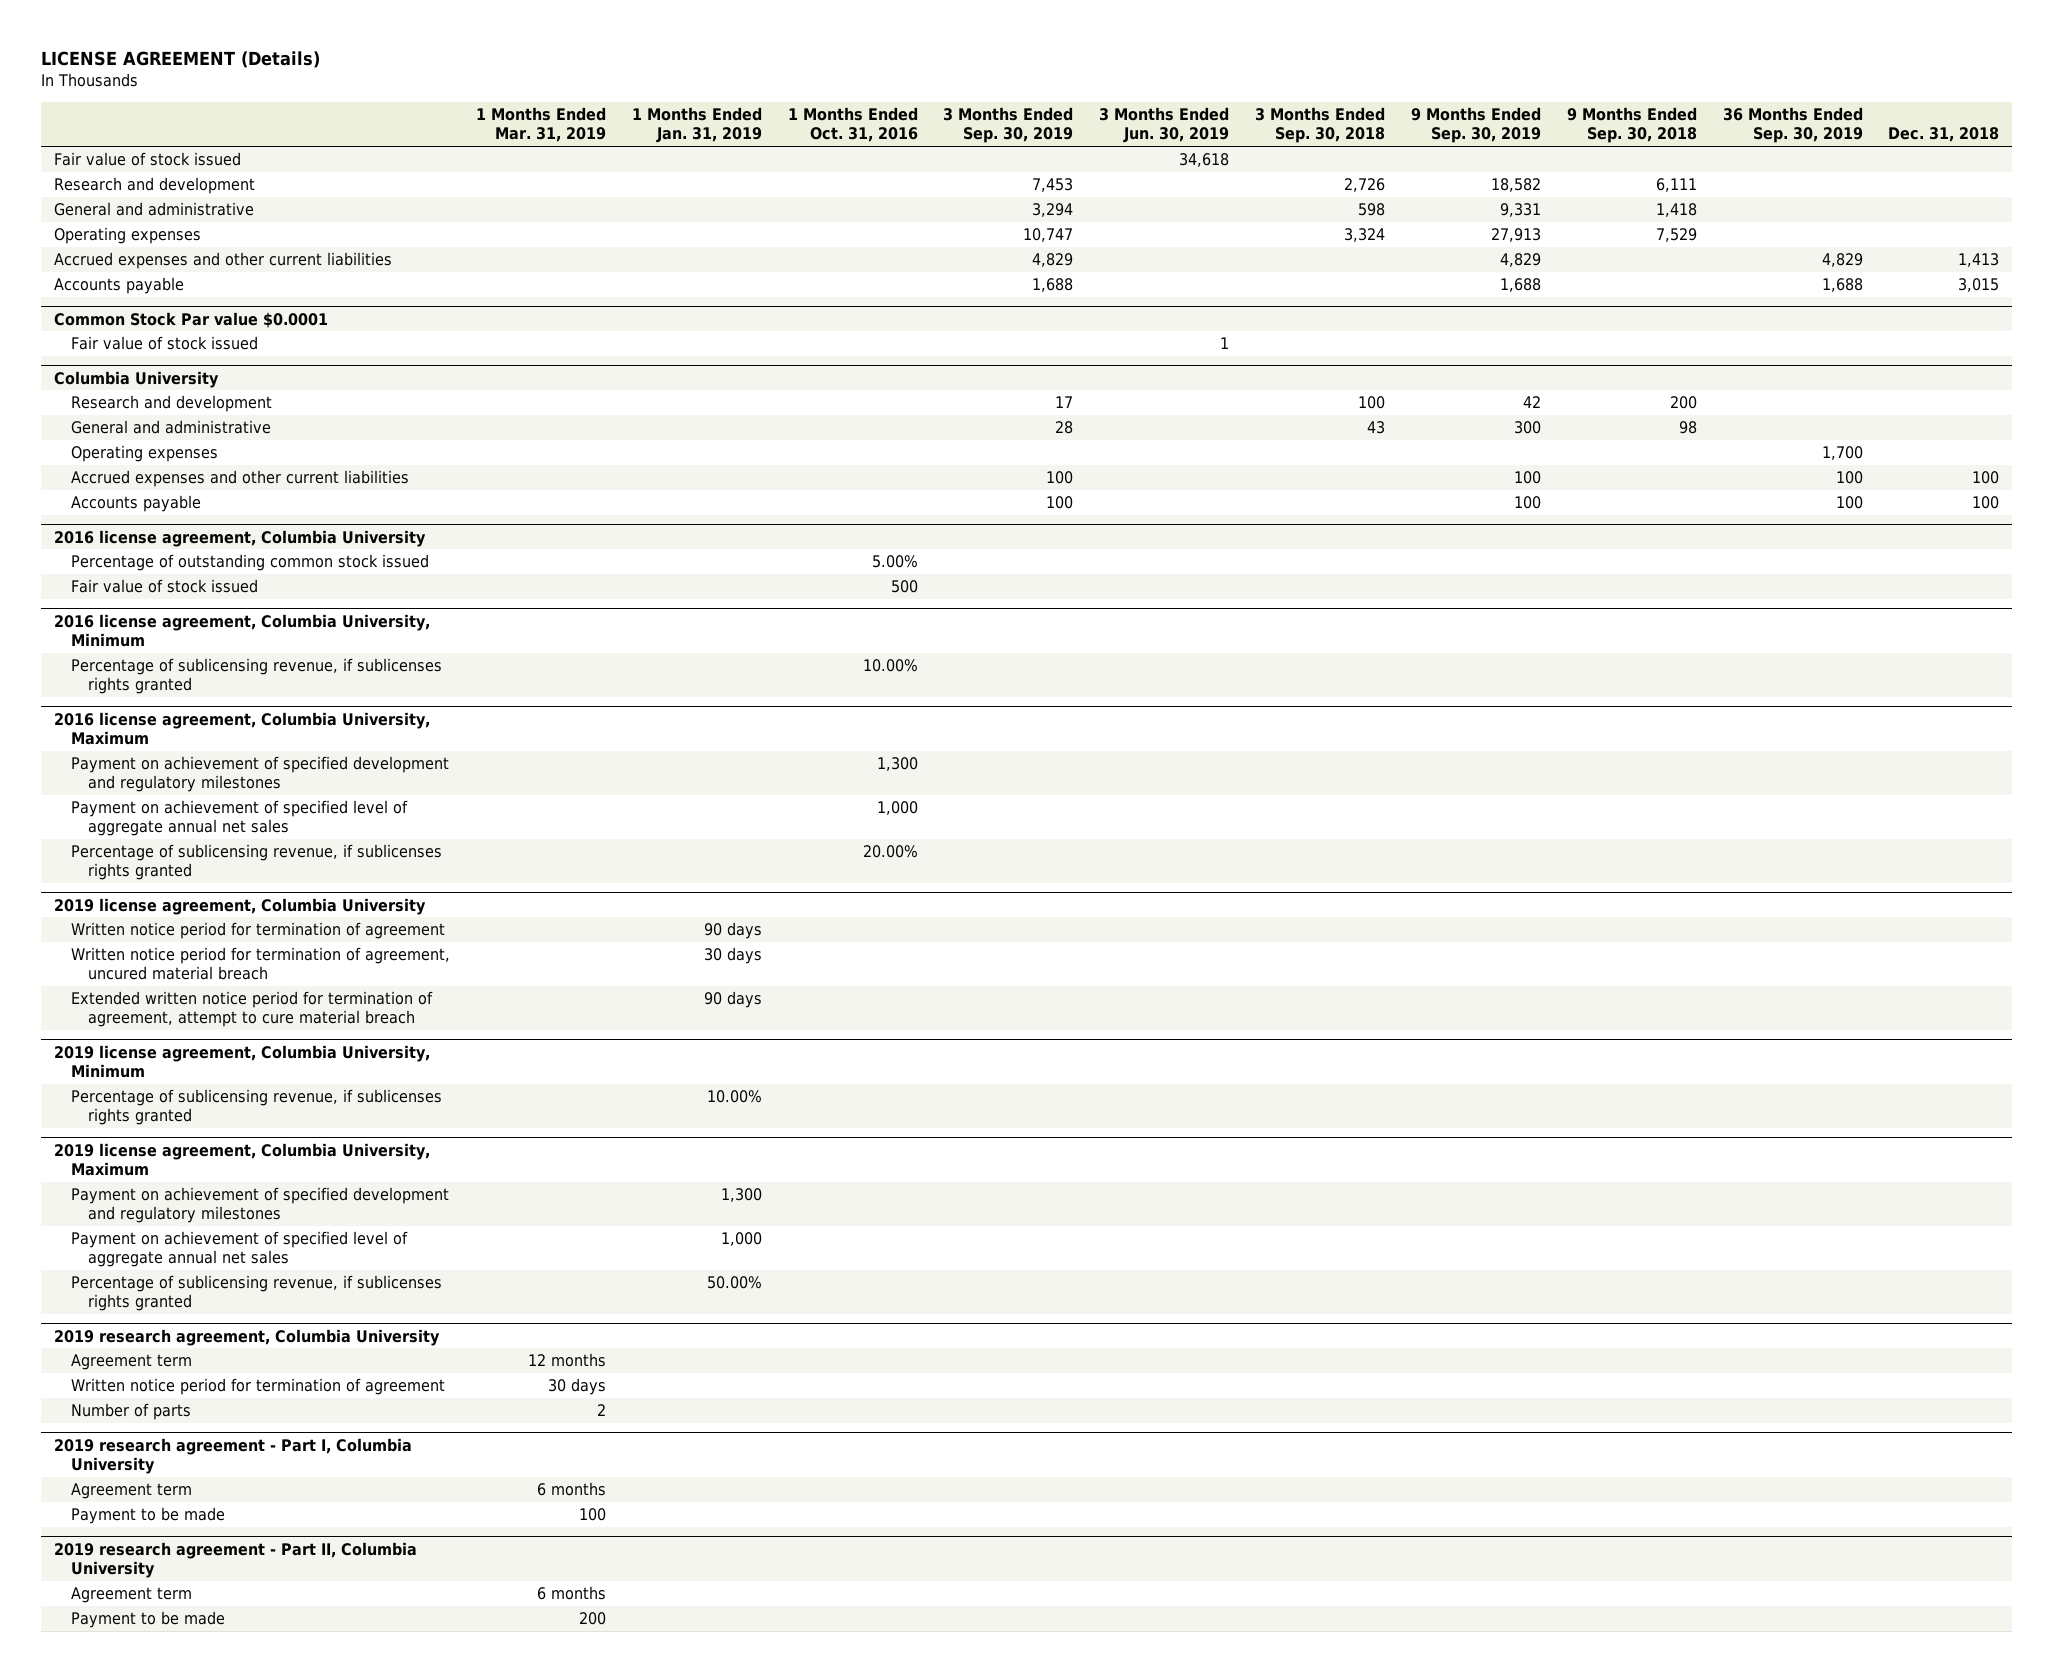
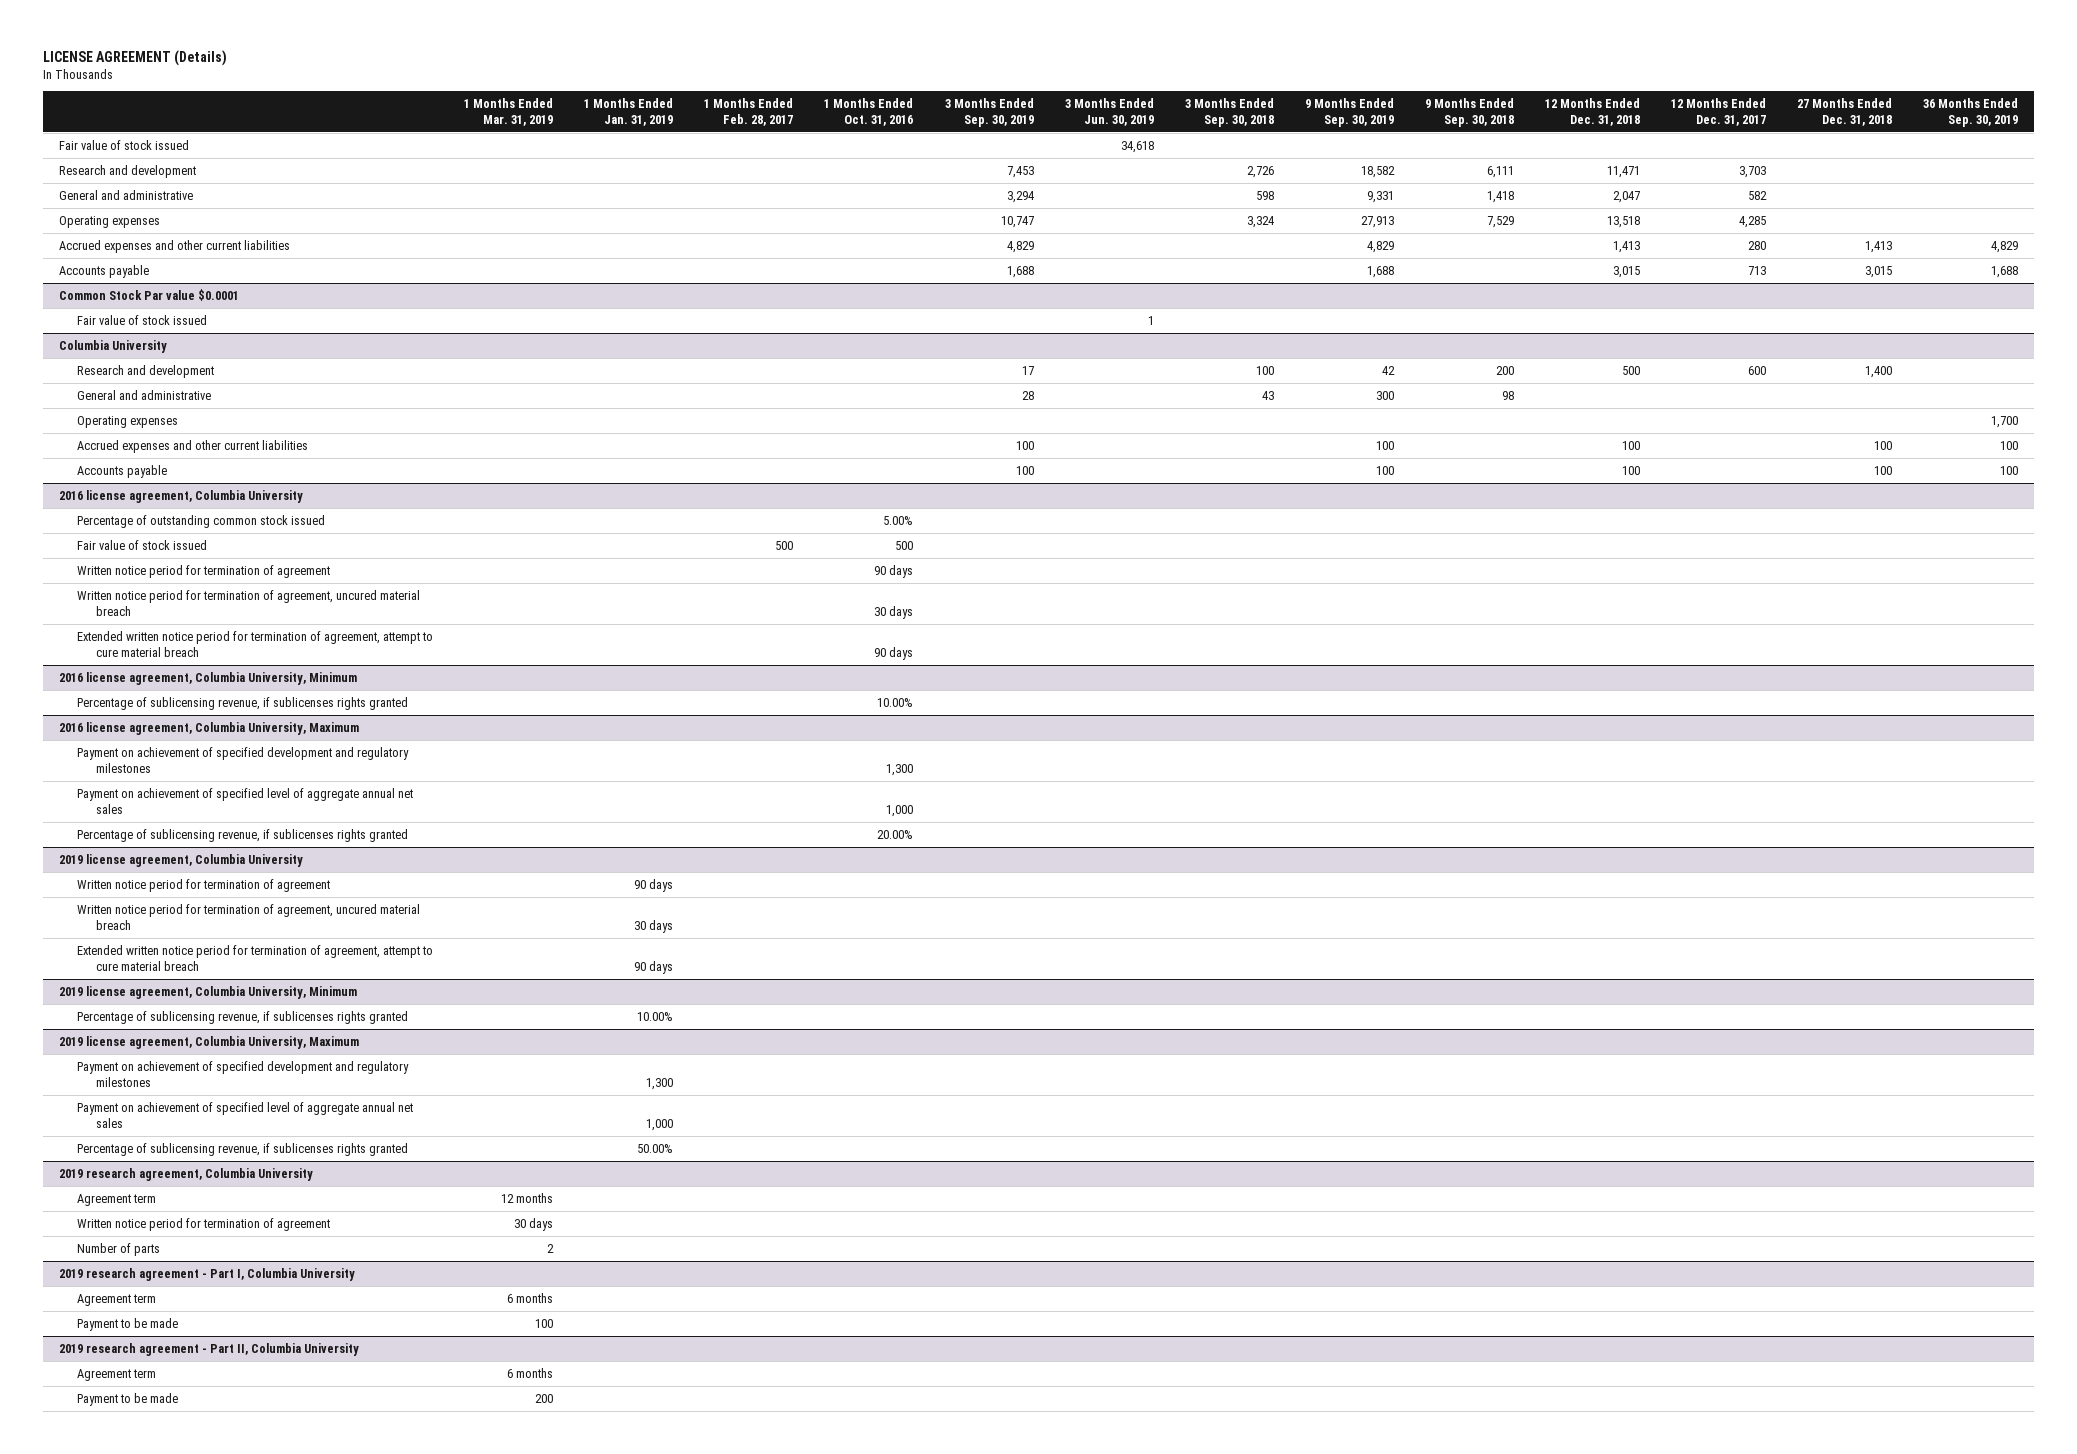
- | 1 Months Ended Mar. 31, 2019 | 1 Months Ended Jan. 31, 2019 | 1 Months Ended Oct. 31, 2016 | 3 Months Ended Sep. 30, 2019 | 3 Months Ended Jun. 30, 2019 | 3 Months Ended Sep. 30, 2018 | 9 Months Ended Sep. 30, 2019 | 9 Months Ended Sep. 30, 2018 | 36 Months Ended Sep. 30, 2019 | Dec. 31, 2018
+ | 1 Months Ended Mar. 31, 2019 | 1 Months Ended Jan. 31, 2019 | 1 Months Ended Feb. 28, 2017 | 1 Months Ended Oct. 31, 2016 | 3 Months Ended Sep. 30, 2019 | 3 Months Ended Jun. 30, 2019 | 3 Months Ended Sep. 30, 2018 | 9 Months Ended Sep. 30, 2019 | 9 Months Ended Sep. 30, 2018 | 12 Months Ended Dec. 31, 2018 | 12 Months Ended Dec. 31, 2017 | 27 Months Ended Dec. 31, 2018 | 36 Months Ended Sep. 30, 2019
@ 2016 license agreement, Columbia University
+ Written notice period for termination of agreement | | | | 90 days | | | | | | | | |
+ Written notice period for termination of agreement, uncured material breach | | | | 30 days | | | | | | | | |
+ Extended written notice period for termination of agreement, attempt to cure material breach | | | | 90 days | | | | | | | | |

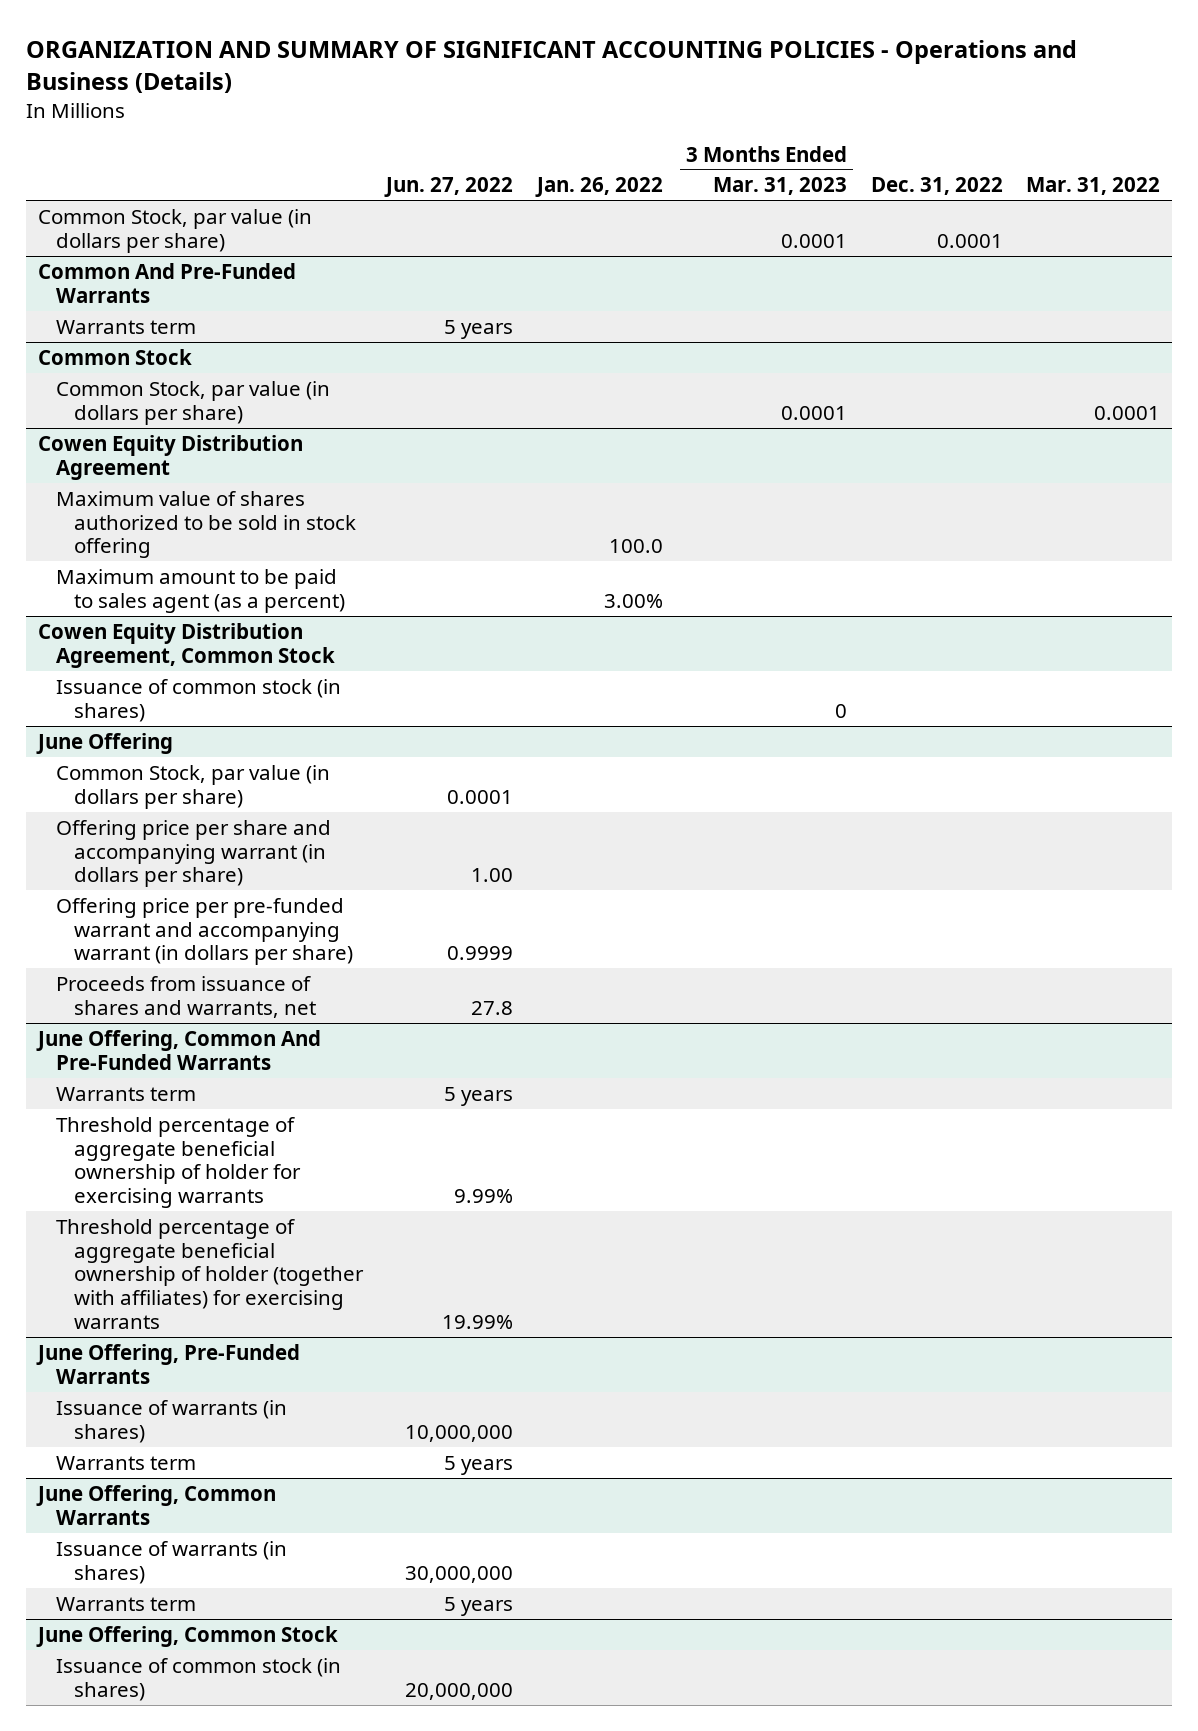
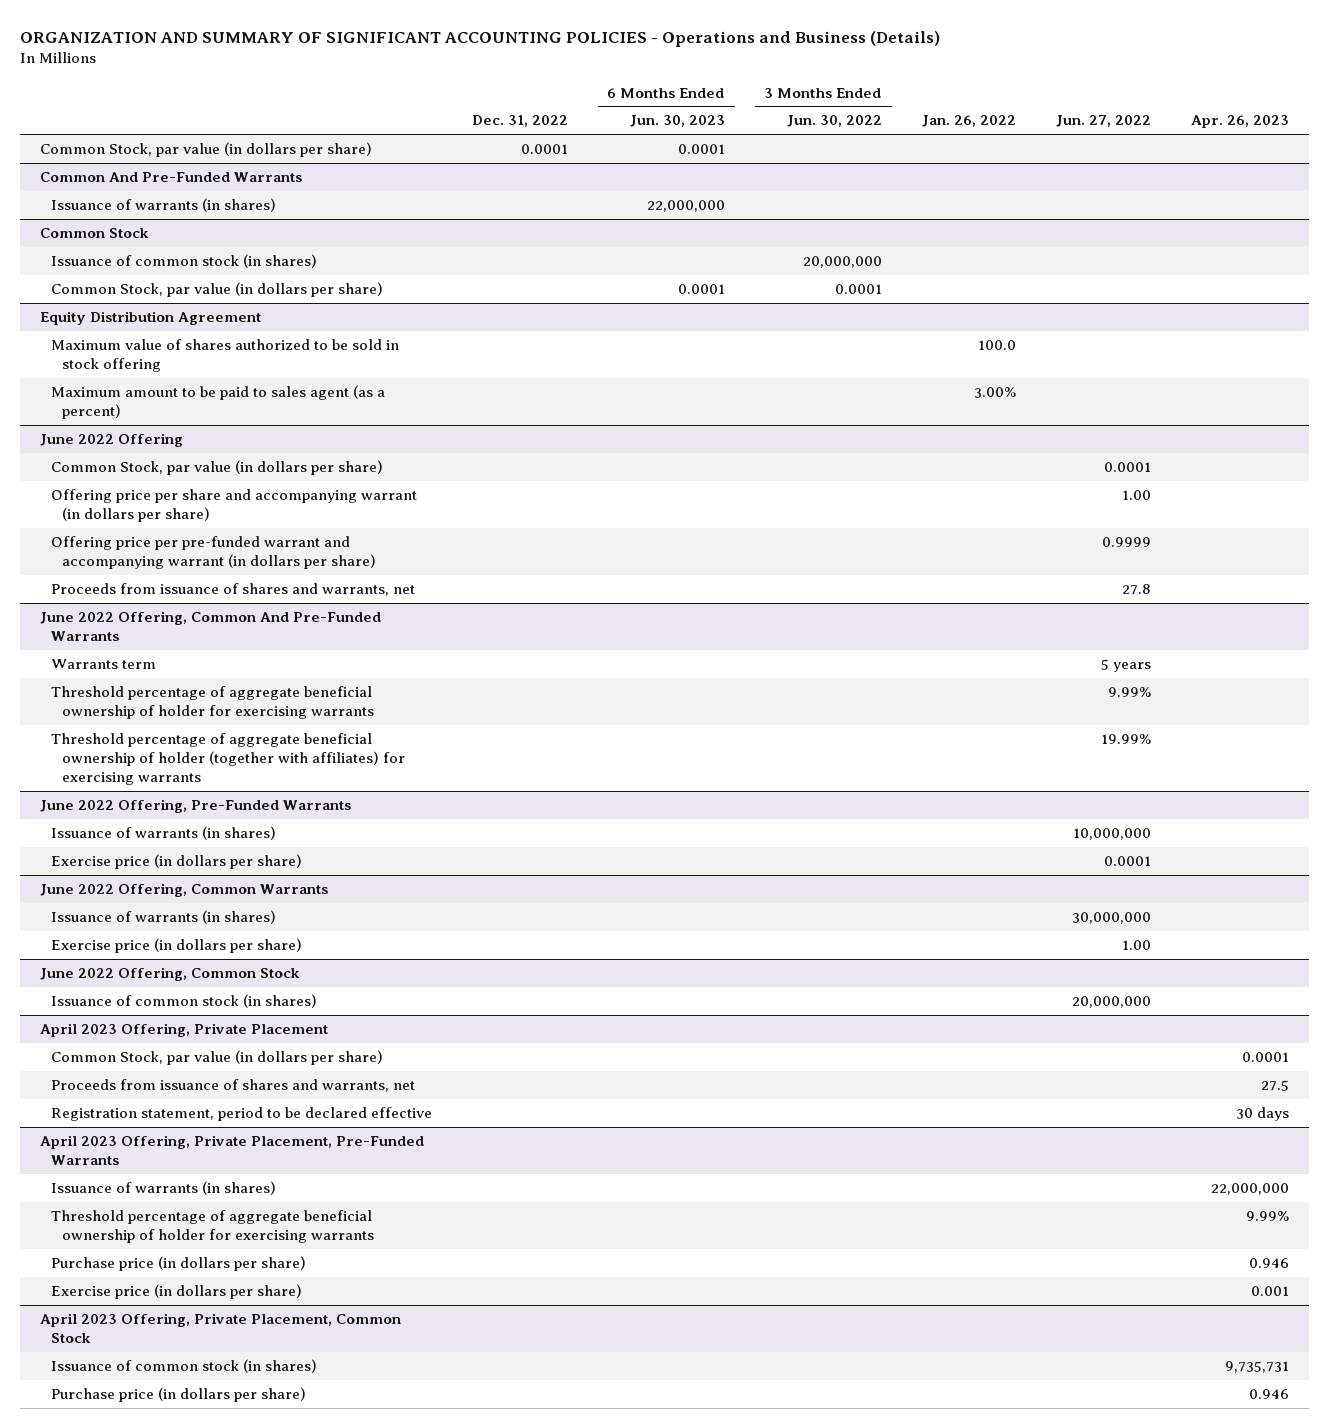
- | Jun. 27, 2022 | Jan. 26, 2022 | 3 Months Ended Mar. 31, 2023 | Dec. 31, 2022 | Mar. 31, 2022
+ | Dec. 31, 2022 | 6 Months Ended Jun. 30, 2023 | 3 Months Ended Jun. 30, 2022 | Jan. 26, 2022 | Jun. 27, 2022 | Apr. 26, 2023
@ Common And Pre-Funded Warrants
- Warrants term | 5 years | | | |
+ Issuance of warrants (in shares) | | 22,000,000 | | | |
@ Common Stock
+ Issuance of common stock (in shares) | | | 20,000,000 | | |
- Cowen Equity Distribution Agreement
+ Equity Distribution Agreement
- Cowen Equity Distribution Agreement, Common Stock
- Issuance of common stock (in shares) | | | 0 | |
- June Offering
+ June 2022 Offering
- June Offering, Common And Pre-Funded Warrants
+ June 2022 Offering, Common And Pre-Funded Warrants
- June Offering, Pre-Funded Warrants
+ June 2022 Offering, Pre-Funded Warrants
- Warrants term | 5 years | | | |
- June Offering, Common Warrants
+ Exercise price (in dollars per share) | | | | | 0.0001 |
+ June 2022 Offering, Common Warrants
- Warrants term | 5 years | | | |
- June Offering, Common Stock
+ Exercise price (in dollars per share) | | | | | 1.00 |
+ June 2022 Offering, Common Stock
+ April 2023 Offering, Private Placement
+ Common Stock, par value (in dollars per share) | | | | | | 0.0001
+ Proceeds from issuance of shares and warrants, net | | | | | | 27.5
+ Registration statement, period to be declared effective | | | | | | 30 days
+ April 2023 Offering, Private Placement, Pre-Funded Warrants
+ Issuance of warrants (in shares) | | | | | | 22,000,000
+ Threshold percentage of aggregate beneficial ownership of holder for exercising warrants | | | | | | 9.99%
+ Purchase price (in dollars per share) | | | | | | 0.946
+ Exercise price (in dollars per share) | | | | | | 0.001
+ April 2023 Offering, Private Placement, Common Stock
+ Issuance of common stock (in shares) | | | | | | 9,735,731
+ Purchase price (in dollars per share) | | | | | | 0.946

